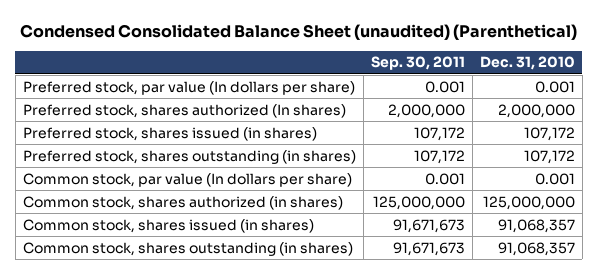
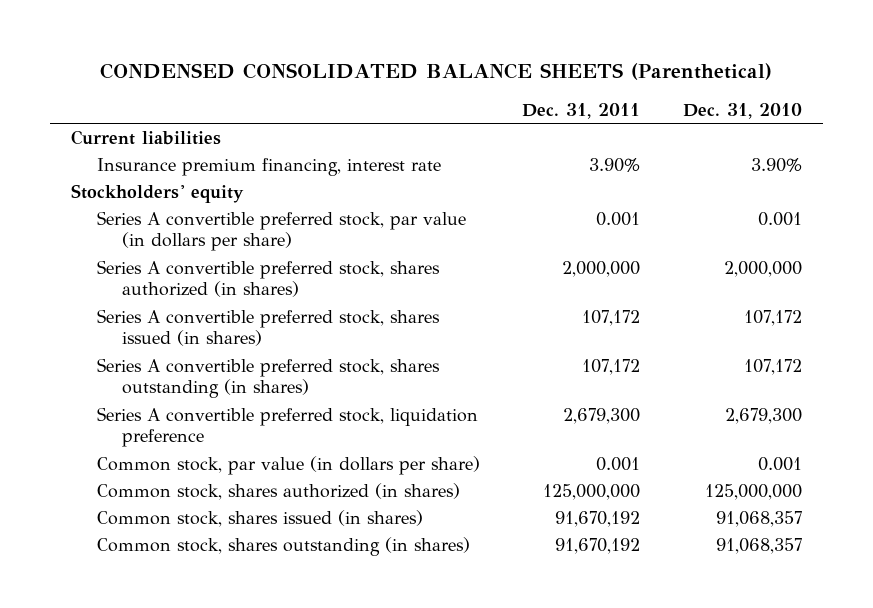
- Condensed Consolidated Balance Sheet (unaudited) (Parenthetical)
+ CONDENSED CONSOLIDATED BALANCE SHEETS (Parenthetical)
- | Sep. 30, 2011 | Dec. 31, 2010
+ | Dec. 31, 2011 | Dec. 31, 2010
- Preferred stock, par value (In dollars per share) | 0.001 | 0.001
- Preferred stock, shares authorized (In shares) | 2,000,000 | 2,000,000
- Preferred stock, shares issued (in shares) | 107,172 | 107,172
- Preferred stock, shares outstanding (in shares) | 107,172 | 107,172
- Common stock, par value (In dollars per share) | 0.001 | 0.001
+ Current liabilities
+ Insurance premium financing, interest rate | 3.90% | 3.90%
+ Stockholders' equity
+ Series A convertible preferred stock, par value (in dollars per share) | 0.001 | 0.001
+ Series A convertible preferred stock, shares authorized (in shares) | 2,000,000 | 2,000,000
+ Series A convertible preferred stock, shares issued (in shares) | 107,172 | 107,172
+ Series A convertible preferred stock, shares outstanding (in shares) | 107,172 | 107,172
+ Series A convertible preferred stock, liquidation preference | 2,679,300 | 2,679,300
+ Common stock, par value (in dollars per share) | 0.001 | 0.001

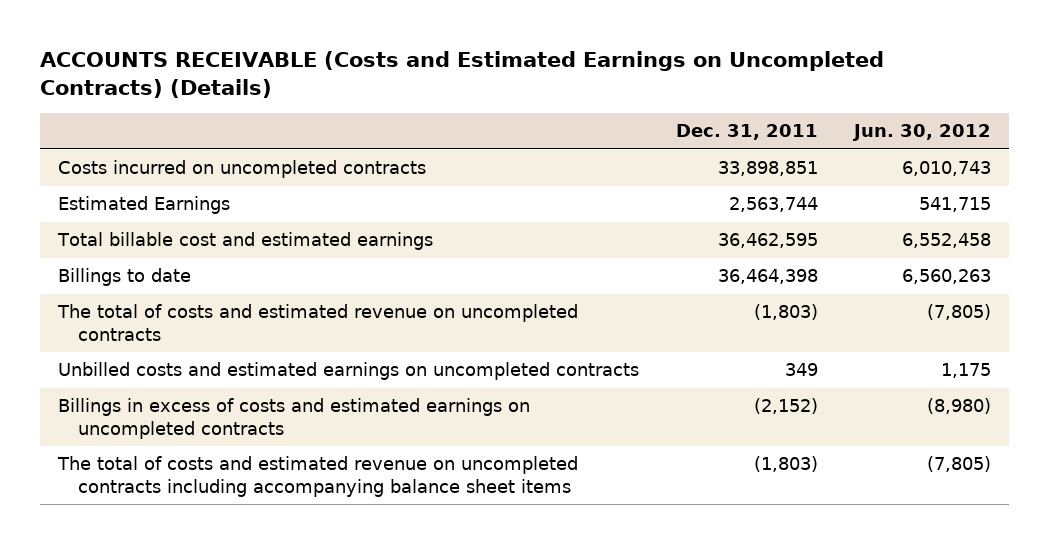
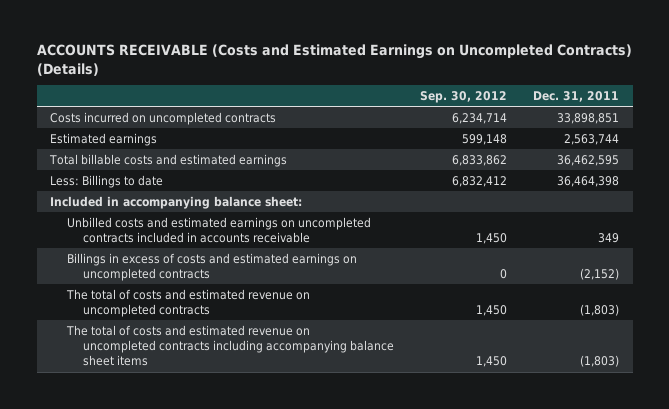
- | Dec. 31, 2011 | Jun. 30, 2012
+ | Sep. 30, 2012 | Dec. 31, 2011
- Estimated Earnings | 2,563,744 | 541,715
- Total billable cost and estimated earnings | 36,462,595 | 6,552,458
- Billings to date | 36,464,398 | 6,560,263
- Unbilled costs and estimated earnings on uncompleted contracts | 349 | 1,175
+ Estimated earnings | 599,148 | 2,563,744
+ Total billable costs and estimated earnings | 6,833,862 | 36,462,595
+ Less: Billings to date | 6,832,412 | 36,464,398
+ Included in accompanying balance sheet:
+ Unbilled costs and estimated earnings on uncompleted contracts included in accounts receivable | 1,450 | 349
moved down: The total of costs and estimated revenue on uncompleted contracts | 1,450 | (1,803)

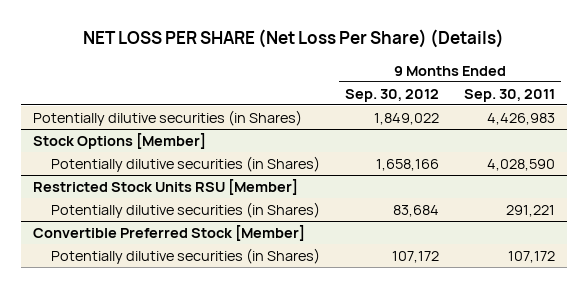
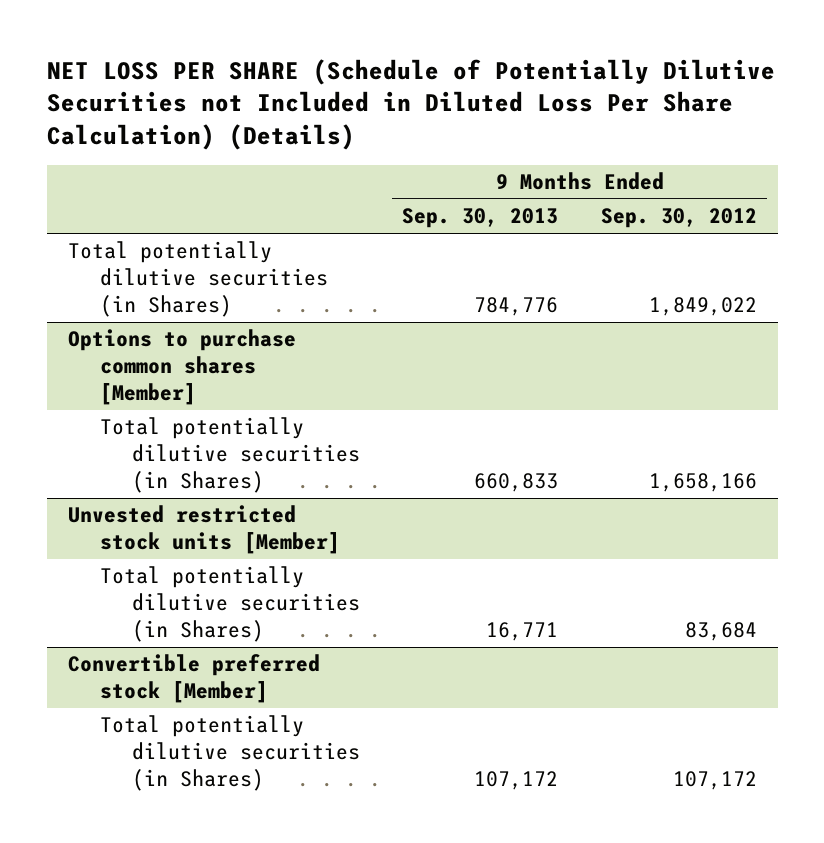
- NET LOSS PER SHARE (Net Loss Per Share) (Details)
+ NET LOSS PER SHARE (Schedule of Potentially Dilutive Securities not Included in Diluted Loss Per Share Calculation) (Details)
- | 9 Months Ended Sep. 30, 2012 | 9 Months Ended Sep. 30, 2011
+ | 9 Months Ended Sep. 30, 2013 | 9 Months Ended Sep. 30, 2012
- Potentially dilutive securities (in Shares) | 1,849,022 | 4,426,983
- Stock Options [Member]
- Potentially dilutive securities (in Shares) | 1,658,166 | 4,028,590
- Restricted Stock Units RSU [Member]
- Potentially dilutive securities (in Shares) | 83,684 | 291,221
- Convertible Preferred Stock [Member]
- Potentially dilutive securities (in Shares) | 107,172 | 107,172
+ Total potentially dilutive securities (in Shares) | 784,776 | 1,849,022
+ Options to purchase common shares [Member]
+ Total potentially dilutive securities (in Shares) | 660,833 | 1,658,166
+ Unvested restricted stock units [Member]
+ Total potentially dilutive securities (in Shares) | 16,771 | 83,684
+ Convertible preferred stock [Member]
+ Total potentially dilutive securities (in Shares) | 107,172 | 107,172

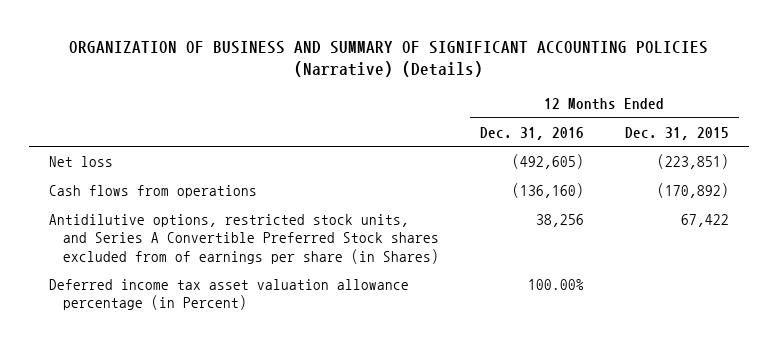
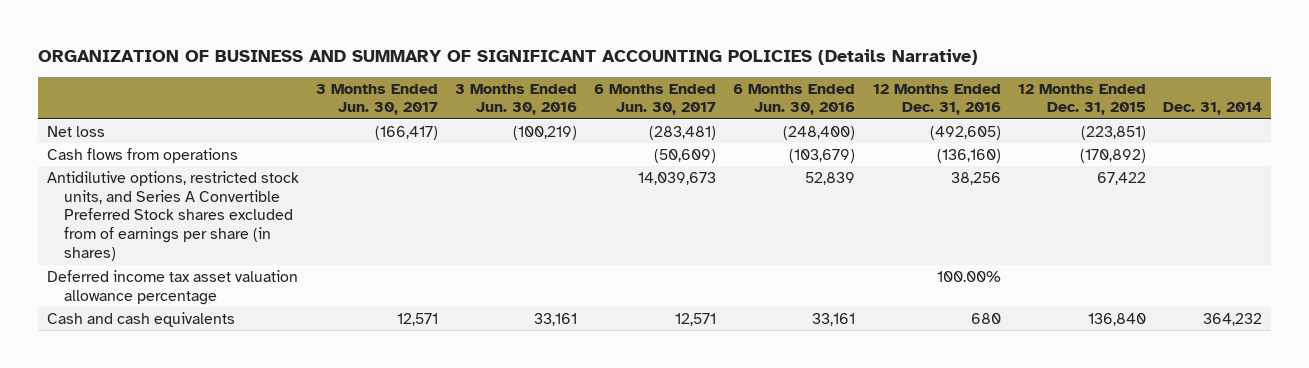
- ORGANIZATION OF BUSINESS AND SUMMARY OF SIGNIFICANT ACCOUNTING POLICIES (Narrative) (Details)
+ ORGANIZATION OF BUSINESS AND SUMMARY OF SIGNIFICANT ACCOUNTING POLICIES (Details Narrative)
- | 12 Months Ended Dec. 31, 2016 | 12 Months Ended Dec. 31, 2015
+ | 3 Months Ended Jun. 30, 2017 | 3 Months Ended Jun. 30, 2016 | 6 Months Ended Jun. 30, 2017 | 6 Months Ended Jun. 30, 2016 | 12 Months Ended Dec. 31, 2016 | 12 Months Ended Dec. 31, 2015 | Dec. 31, 2014
- Antidilutive options, restricted stock units, and Series A Convertible Preferred Stock shares excluded from of earnings per share (in Shares) | 38,256 | 67,422
- Deferred income tax asset valuation allowance percentage (in Percent) | 100.00% |
+ Antidilutive options, restricted stock units, and Series A Convertible Preferred Stock shares excluded from of earnings per share (in shares) | | | 14,039,673 | 52,839 | 38,256 | 67,422 |
+ Deferred income tax asset valuation allowance percentage | | | | | 100.00% | |
+ Cash and cash equivalents | 12,571 | 33,161 | 12,571 | 33,161 | 680 | 136,840 | 364,232

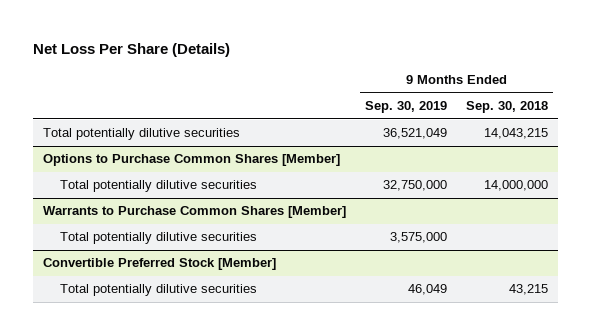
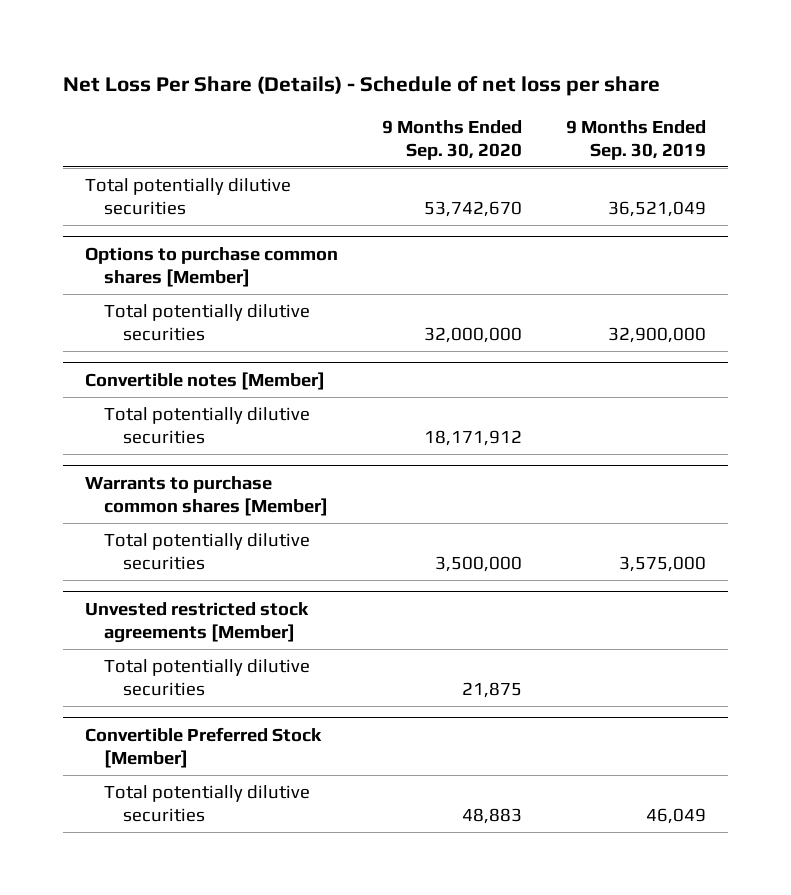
- Net Loss Per Share (Details)
+ Net Loss Per Share (Details) - Schedule of net loss per share
- | 9 Months Ended Sep. 30, 2019 | 9 Months Ended Sep. 30, 2018
+ | 9 Months Ended Sep. 30, 2020 | 9 Months Ended Sep. 30, 2019
- Options to Purchase Common Shares [Member]
- Total potentially dilutive securities | 32,750,000 | 14,000,000
- Warrants to Purchase Common Shares [Member]
+ Options to purchase common shares [Member]
+ Total potentially dilutive securities | 32,000,000 | 32,900,000
+ Convertible notes [Member]
+ Total potentially dilutive securities | 18,171,912 |
+ Warrants to purchase common shares [Member]
+ Unvested restricted stock agreements [Member]
+ Total potentially dilutive securities | 21,875 |

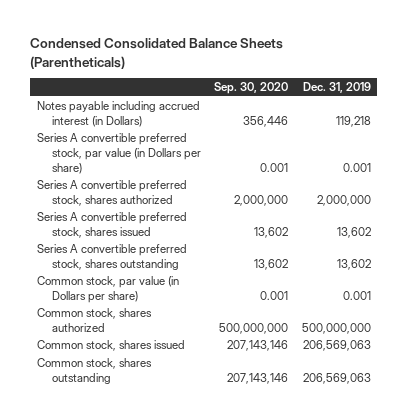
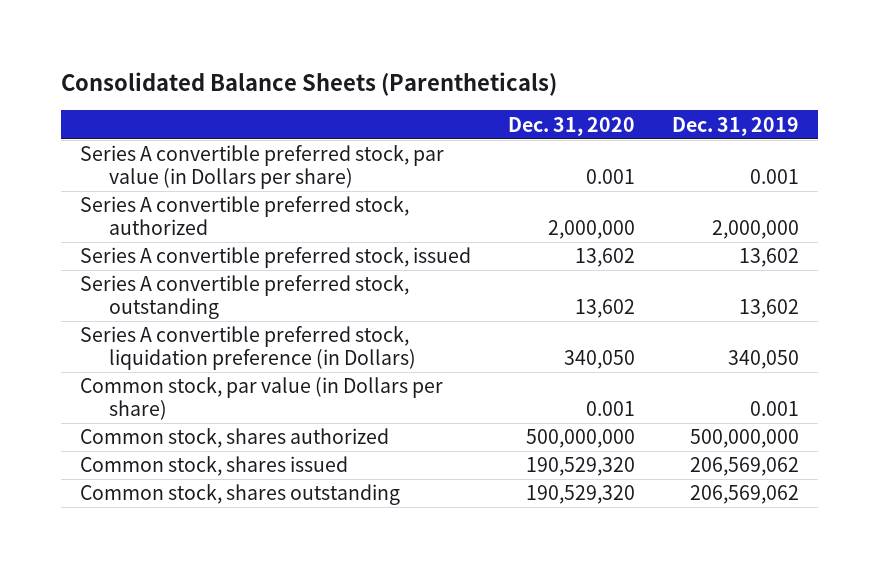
- Condensed Consolidated Balance Sheets (Parentheticals)
+ Consolidated Balance Sheets (Parentheticals)
- | Sep. 30, 2020 | Dec. 31, 2019
+ | Dec. 31, 2020 | Dec. 31, 2019
- Notes payable including accrued interest (in Dollars) | 356,446 | 119,218
- Series A convertible preferred stock, shares authorized | 2,000,000 | 2,000,000
- Series A convertible preferred stock, shares issued | 13,602 | 13,602
- Series A convertible preferred stock, shares outstanding | 13,602 | 13,602
+ Series A convertible preferred stock, authorized | 2,000,000 | 2,000,000
+ Series A convertible preferred stock, issued | 13,602 | 13,602
+ Series A convertible preferred stock, outstanding | 13,602 | 13,602
+ Series A convertible preferred stock, liquidation preference (in Dollars) | 340,050 | 340,050
- Common stock, shares issued | 207,143,146 | 206,569,063
- Common stock, shares outstanding | 207,143,146 | 206,569,063
+ Common stock, shares issued | 190,529,320 | 206,569,062
+ Common stock, shares outstanding | 190,529,320 | 206,569,062

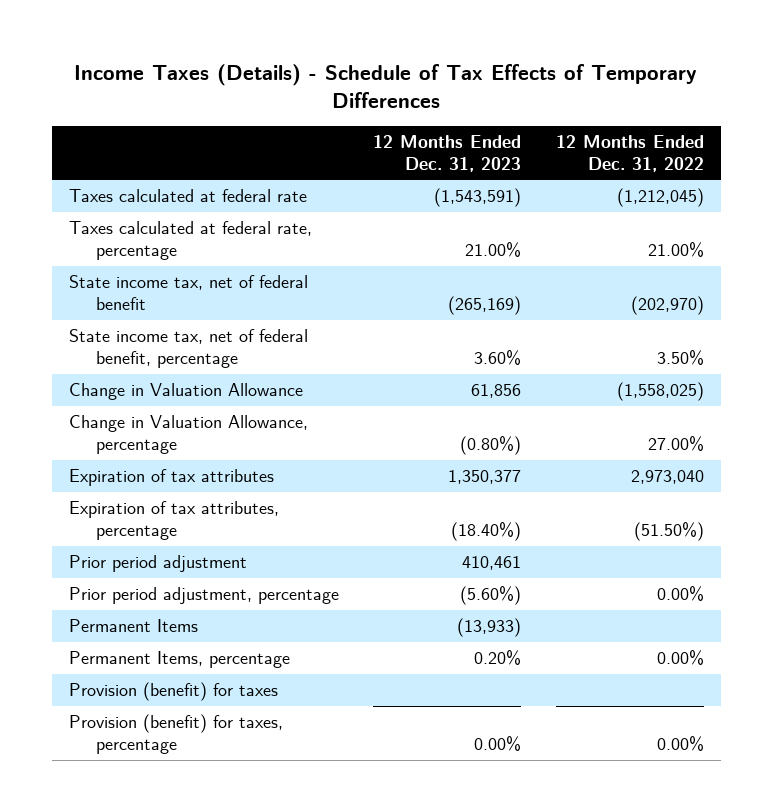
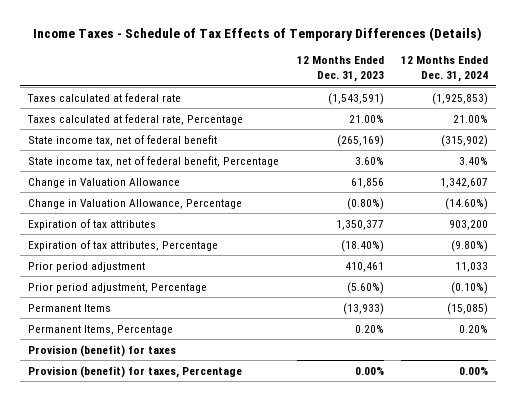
- Income Taxes (Details) - Schedule of Tax Effects of Temporary Differences
+ Income Taxes - Schedule of Tax Effects of Temporary Differences (Details)
- | 12 Months Ended Dec. 31, 2023 | 12 Months Ended Dec. 31, 2022
+ | 12 Months Ended Dec. 31, 2023 | 12 Months Ended Dec. 31, 2024
- Taxes calculated at federal rate, percentage | 21.00% | 21.00%
+ Taxes calculated at federal rate, Percentage | 21.00% | 21.00%
- State income tax, net of federal benefit, percentage | 3.60% | 3.50%
+ State income tax, net of federal benefit, Percentage | 3.60% | 3.40%
- Change in Valuation Allowance, percentage | (0.80%) | 27.00%
+ Change in Valuation Allowance, Percentage | (0.80%) | (14.60%)
- Expiration of tax attributes, percentage | (18.40%) | (51.50%)
+ Expiration of tax attributes, Percentage | (18.40%) | (9.80%)
- Prior period adjustment, percentage | (5.60%) | 0.00%
+ Prior period adjustment, Percentage | (5.60%) | (0.10%)
- Permanent Items, percentage | 0.20% | 0.00%
+ Permanent Items, Percentage | 0.20% | 0.20%
- Provision (benefit) for taxes, percentage | 0.00% | 0.00%
+ Provision (benefit) for taxes, Percentage | 0.00% | 0.00%

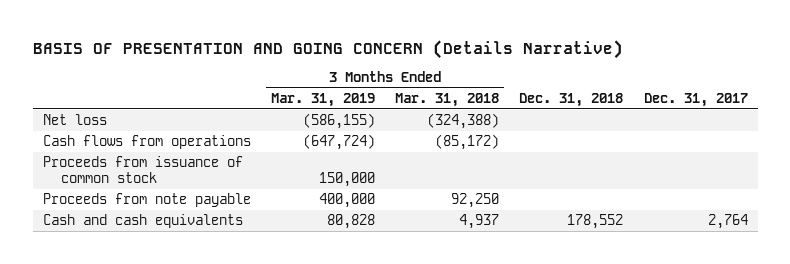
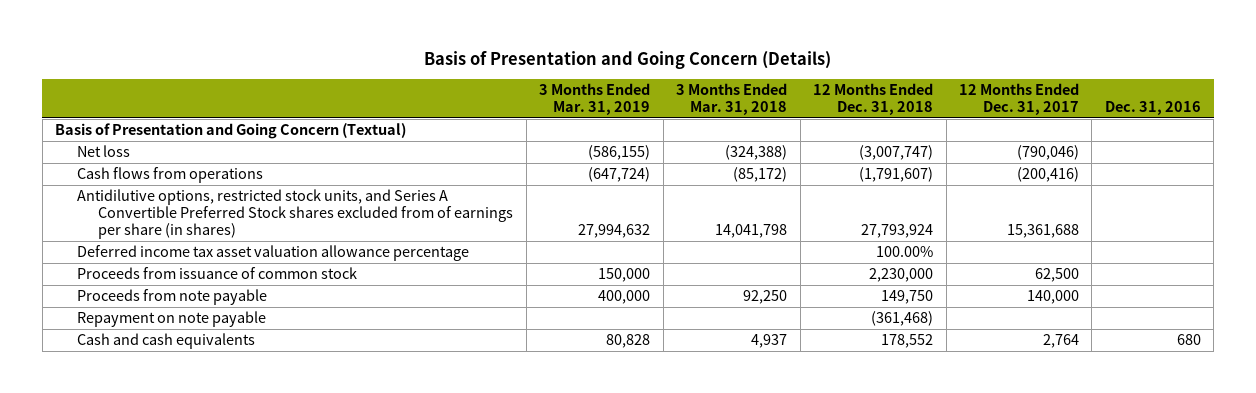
- BASIS OF PRESENTATION AND GOING CONCERN (Details Narrative)
+ Basis of Presentation and Going Concern (Details)
- | 3 Months Ended Mar. 31, 2019 | 3 Months Ended Mar. 31, 2018 | Dec. 31, 2018 | Dec. 31, 2017
+ | 3 Months Ended Mar. 31, 2019 | 3 Months Ended Mar. 31, 2018 | 12 Months Ended Dec. 31, 2018 | 12 Months Ended Dec. 31, 2017 | Dec. 31, 2016
+ Basis of Presentation and Going Concern (Textual)
+ Antidilutive options, restricted stock units, and Series A Convertible Preferred Stock shares excluded from of earnings per share (in shares) | 27,994,632 | 14,041,798 | 27,793,924 | 15,361,688 |
+ Deferred income tax asset valuation allowance percentage | | | 100.00% | |
+ Repayment on note payable | | | (361,468) | |

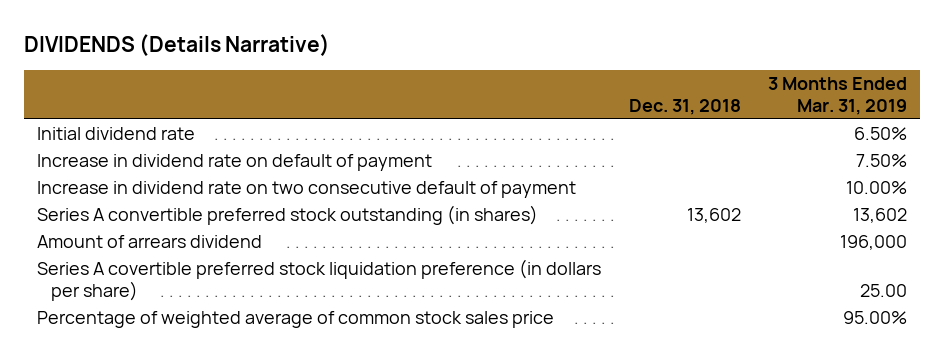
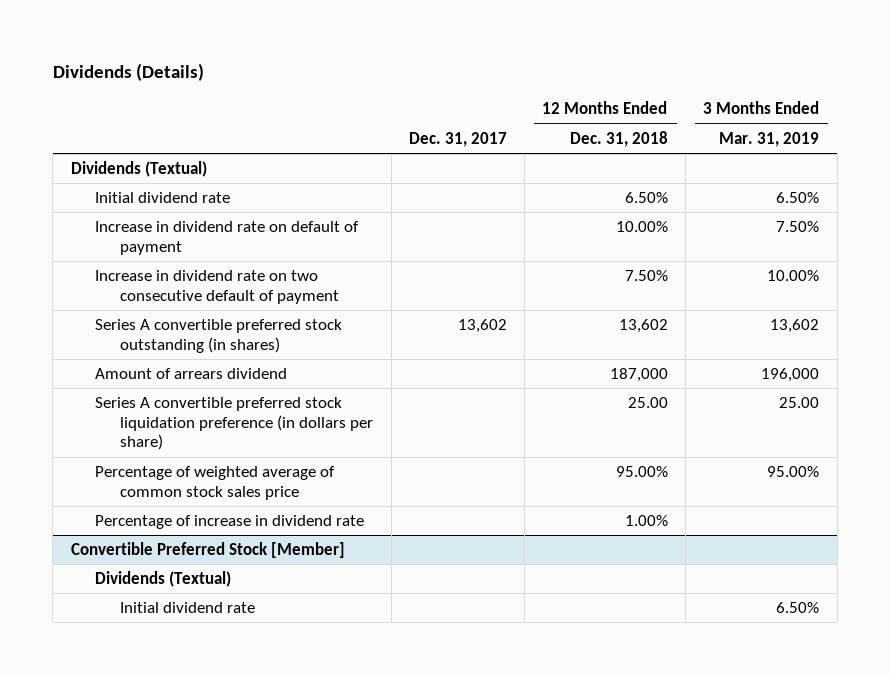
- DIVIDENDS (Details Narrative)
+ Dividends (Details)
- | Dec. 31, 2018 | 3 Months Ended Mar. 31, 2019
+ | Dec. 31, 2017 | 12 Months Ended Dec. 31, 2018 | 3 Months Ended Mar. 31, 2019
+ Dividends (Textual)
- Series A covertible preferred stock liquidation preference (in dollars per share) | | 25.00
+ Series A convertible preferred stock liquidation preference (in dollars per share) | | 25.00 | 25.00
+ Percentage of increase in dividend rate | | 1.00% |
+ Convertible Preferred Stock [Member]
+ Dividends (Textual)
+ Initial dividend rate | | | 6.50%

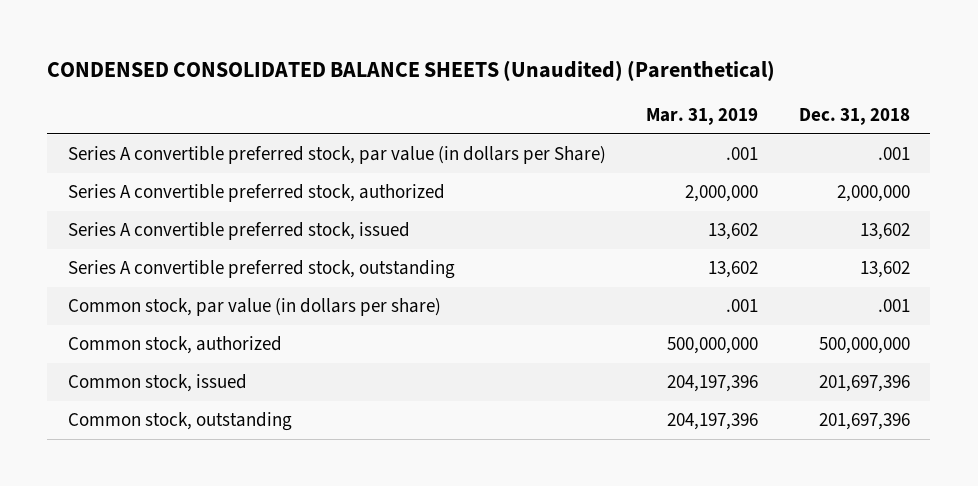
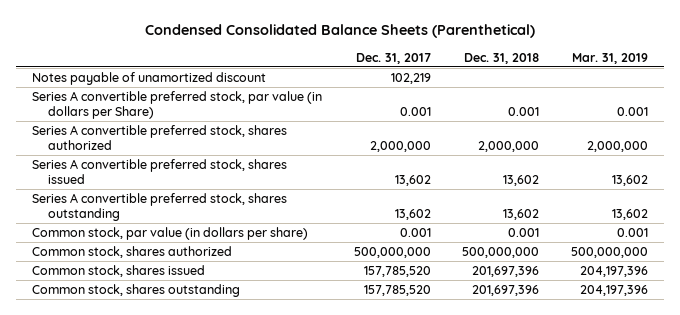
- CONDENSED CONSOLIDATED BALANCE SHEETS (Unaudited) (Parenthetical)
+ Condensed Consolidated Balance Sheets (Parenthetical)
- | Mar. 31, 2019 | Dec. 31, 2018
+ | Dec. 31, 2017 | Dec. 31, 2018 | Mar. 31, 2019
- Series A convertible preferred stock, par value (in dollars per Share) | .001 | .001
- Series A convertible preferred stock, authorized | 2,000,000 | 2,000,000
- Series A convertible preferred stock, issued | 13,602 | 13,602
- Series A convertible preferred stock, outstanding | 13,602 | 13,602
- Common stock, par value (in dollars per share) | .001 | .001
- Common stock, authorized | 500,000,000 | 500,000,000
- Common stock, issued | 204,197,396 | 201,697,396
- Common stock, outstanding | 204,197,396 | 201,697,396
+ Notes payable of unamortized discount | 102,219 | |
+ Series A convertible preferred stock, par value (in dollars per Share) | 0.001 | 0.001 | 0.001
+ Series A convertible preferred stock, shares authorized | 2,000,000 | 2,000,000 | 2,000,000
+ Series A convertible preferred stock, shares issued | 13,602 | 13,602 | 13,602
+ Series A convertible preferred stock, shares outstanding | 13,602 | 13,602 | 13,602
+ Common stock, par value (in dollars per share) | 0.001 | 0.001 | 0.001
+ Common stock, shares authorized | 500,000,000 | 500,000,000 | 500,000,000
+ Common stock, shares issued | 157,785,520 | 201,697,396 | 204,197,396
+ Common stock, shares outstanding | 157,785,520 | 201,697,396 | 204,197,396

